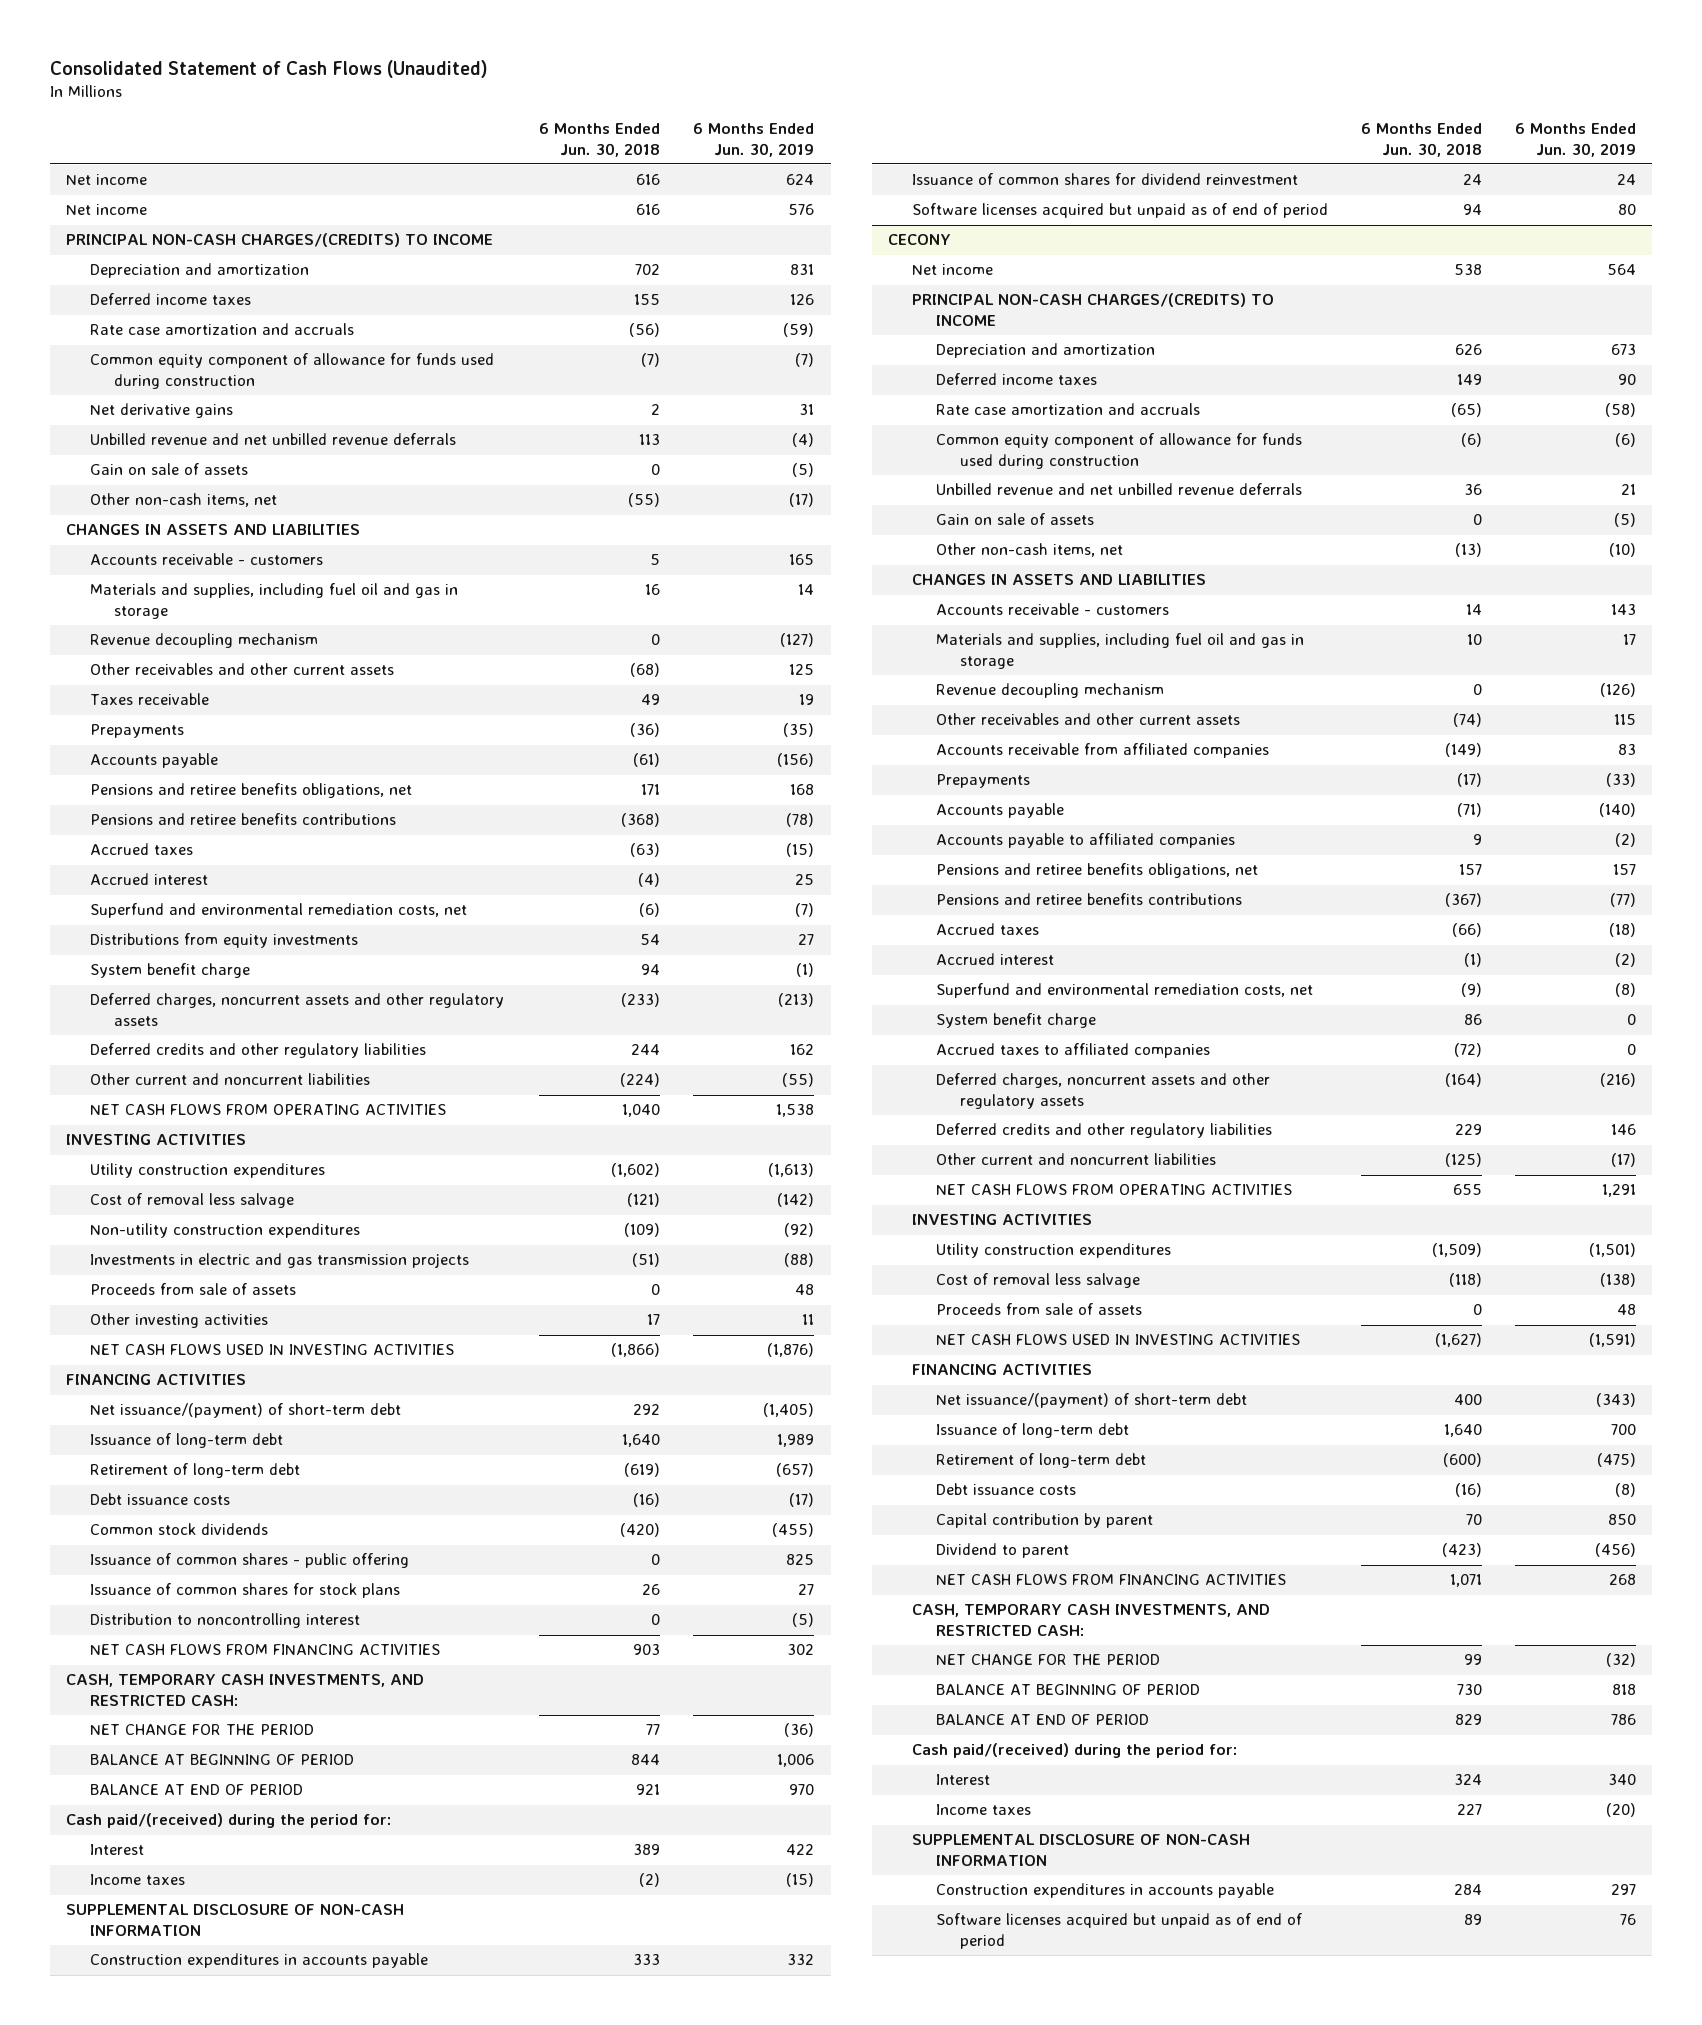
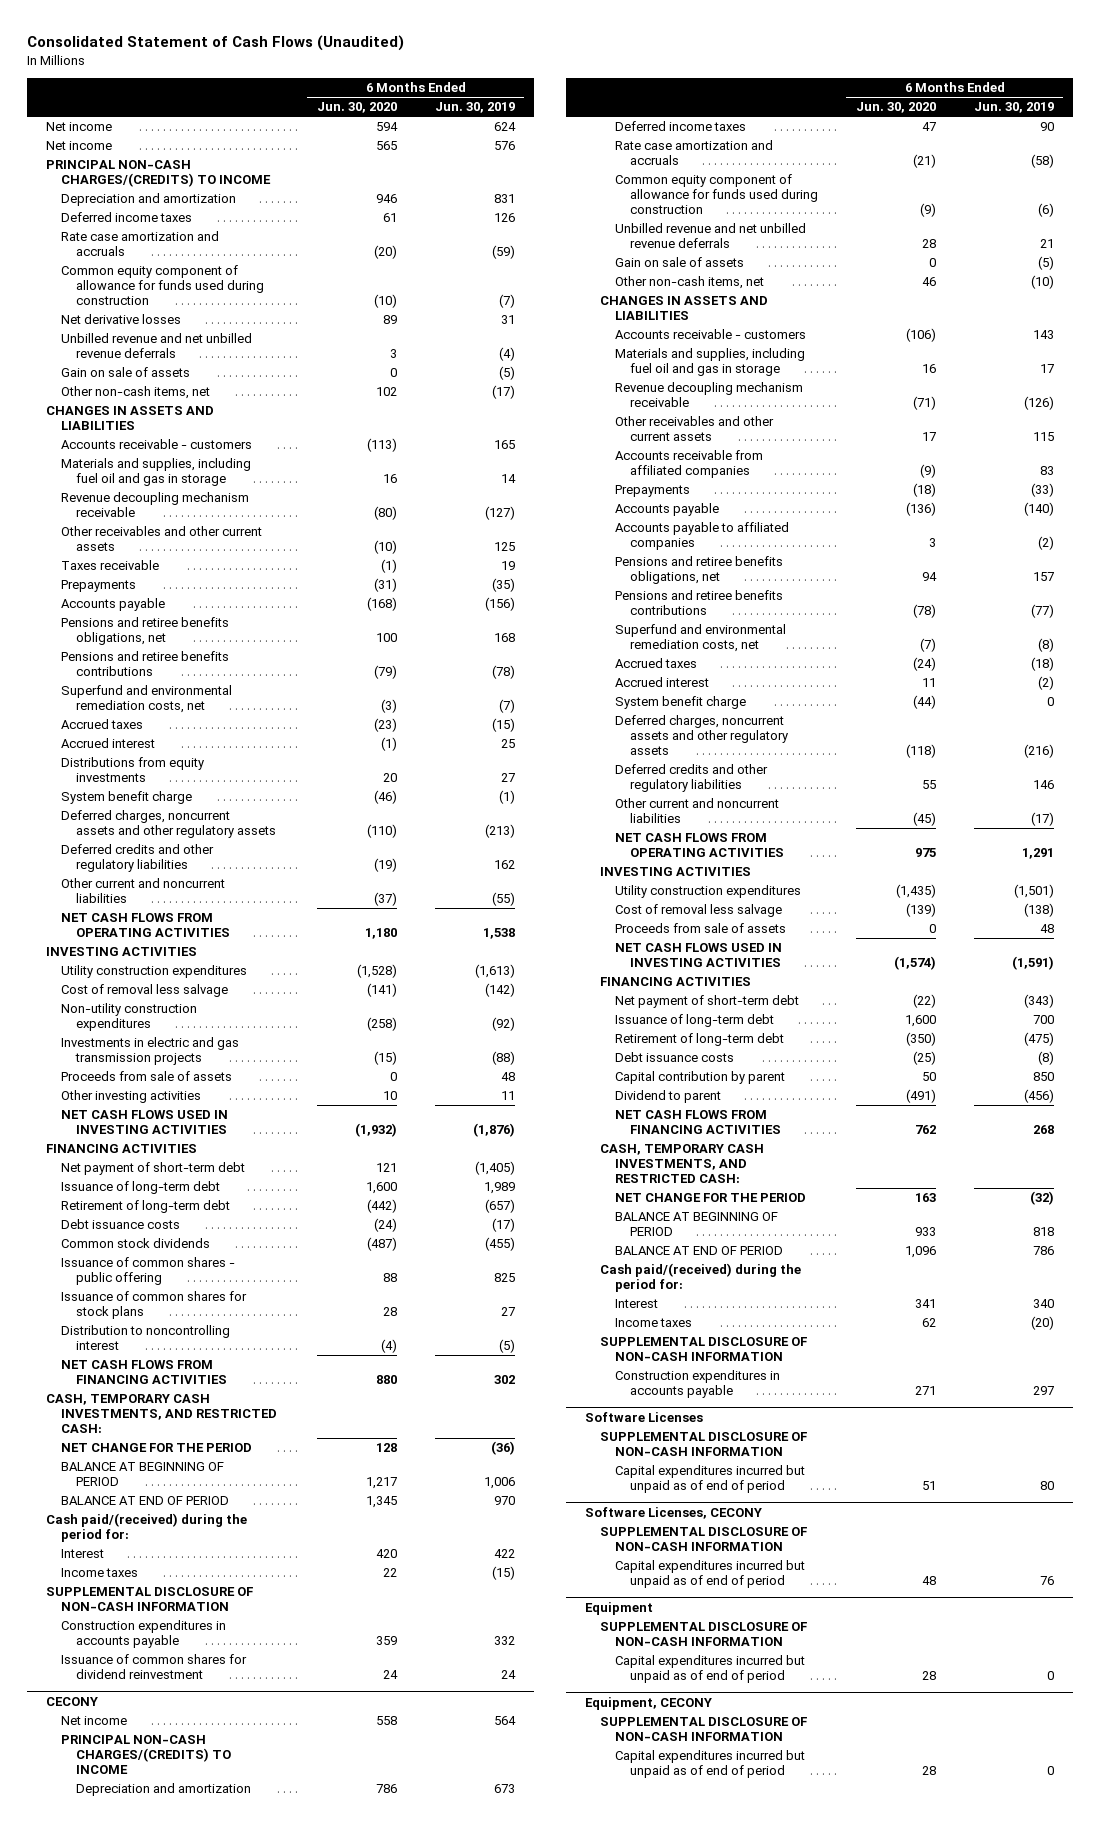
- | 6 Months Ended Jun. 30, 2018 | 6 Months Ended Jun. 30, 2019
+ | 6 Months Ended Jun. 30, 2020 | 6 Months Ended Jun. 30, 2019
- Net derivative gains | 2 | 31
+ Net derivative losses | 89 | 31
- Revenue decoupling mechanism | 0 | (127)
+ Revenue decoupling mechanism receivable | (80) | (127)
moved up: Superfund and environmental remediation costs, net | (3) | (7)
- Net issuance/(payment) of short-term debt | 292 | (1,405)
+ Net payment of short-term debt | 121 | (1,405)
- Software licenses acquired but unpaid as of end of period | 94 | 80
@ CECONY
- Revenue decoupling mechanism | 0 | (126)
+ Revenue decoupling mechanism receivable | (71) | (126)
moved up: Superfund and environmental remediation costs, net | (7) | (8)
- Accrued taxes to affiliated companies | (72) | 0
- Net issuance/(payment) of short-term debt | 400 | (343)
+ Net payment of short-term debt | (22) | (343)
- Software licenses acquired but unpaid as of end of period | 89 | 76
+ Software Licenses
+ SUPPLEMENTAL DISCLOSURE OF NON-CASH INFORMATION
+ Capital expenditures incurred but unpaid as of end of period | 51 | 80
+ Software Licenses, CECONY
+ SUPPLEMENTAL DISCLOSURE OF NON-CASH INFORMATION
+ Capital expenditures incurred but unpaid as of end of period | 48 | 76
+ Equipment
+ SUPPLEMENTAL DISCLOSURE OF NON-CASH INFORMATION
+ Capital expenditures incurred but unpaid as of end of period | 28 | 0
+ Equipment, CECONY
+ SUPPLEMENTAL DISCLOSURE OF NON-CASH INFORMATION
+ Capital expenditures incurred but unpaid as of end of period | 28 | 0

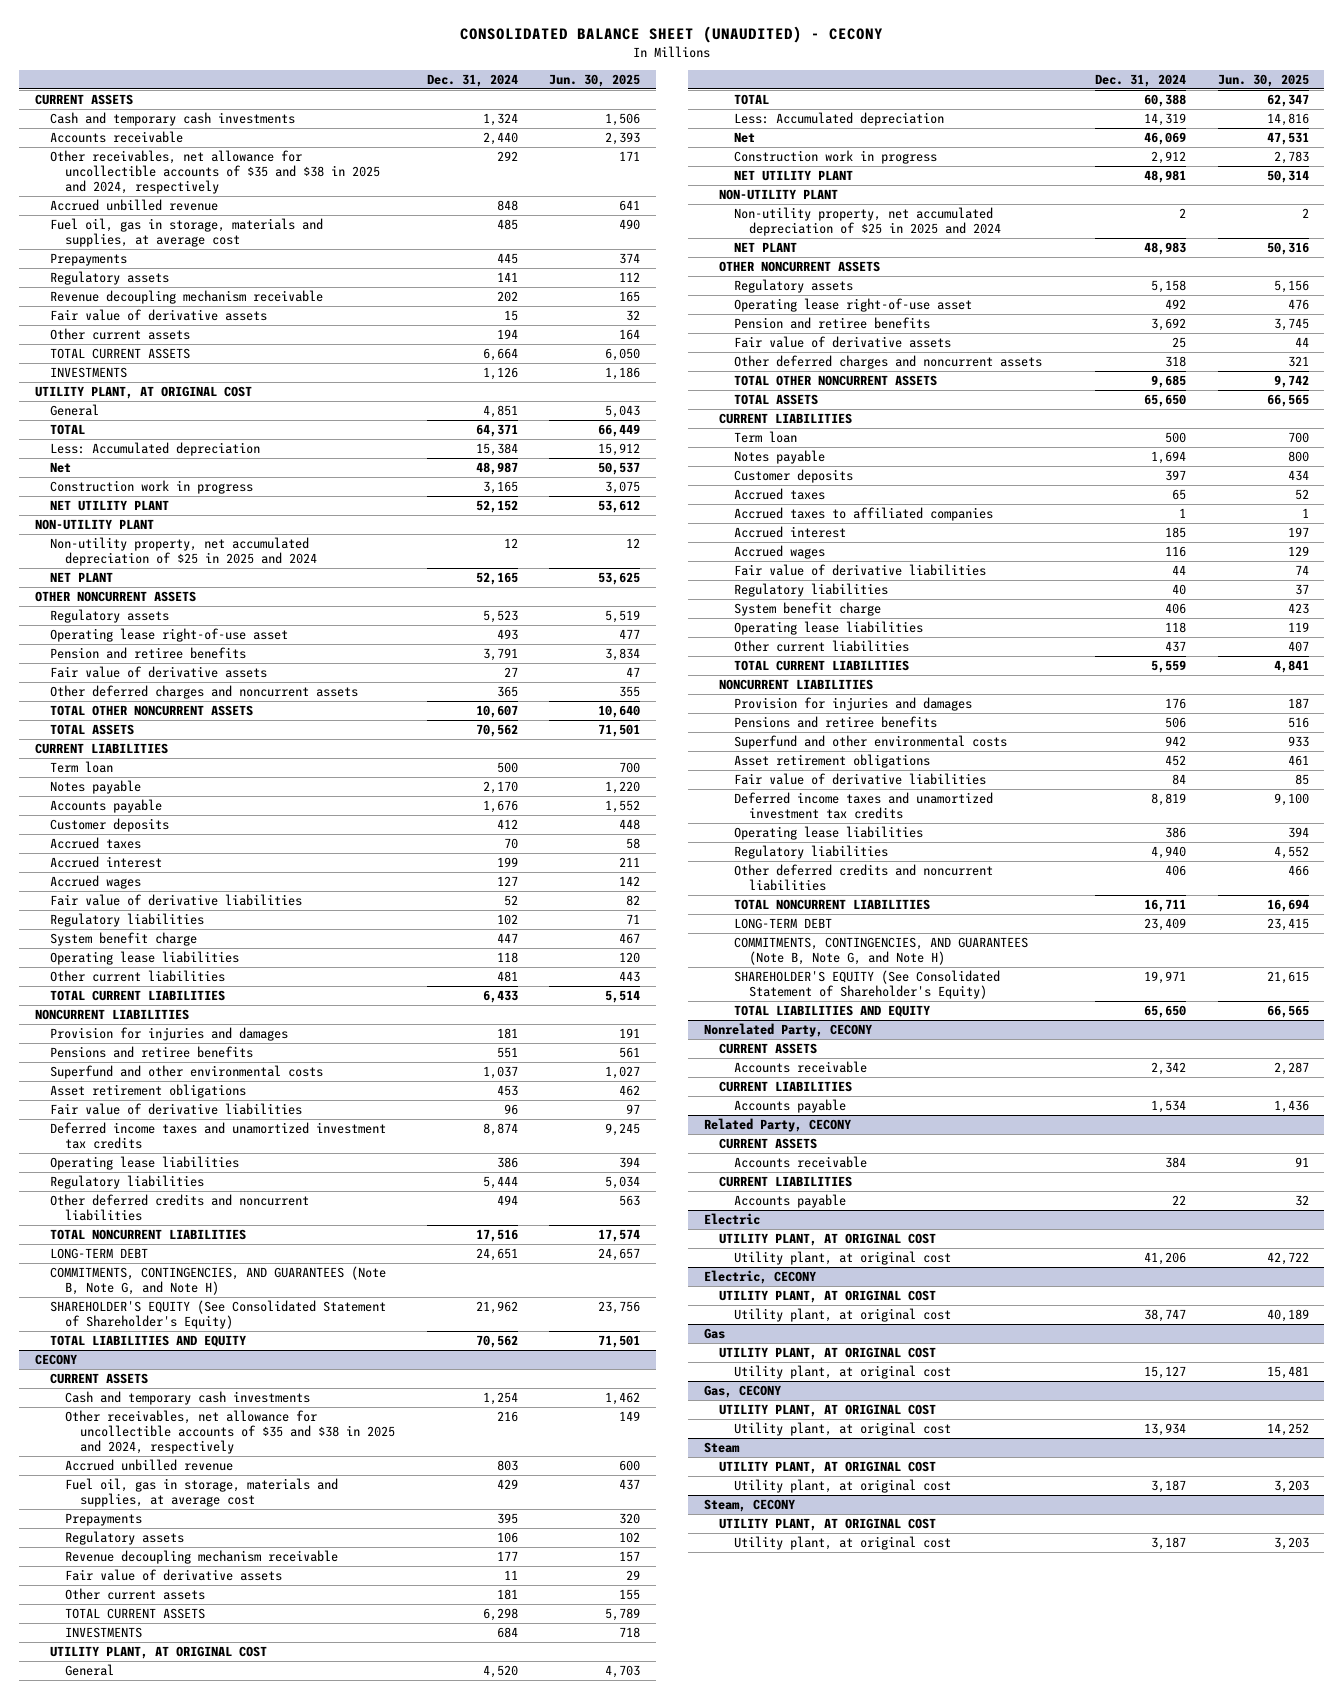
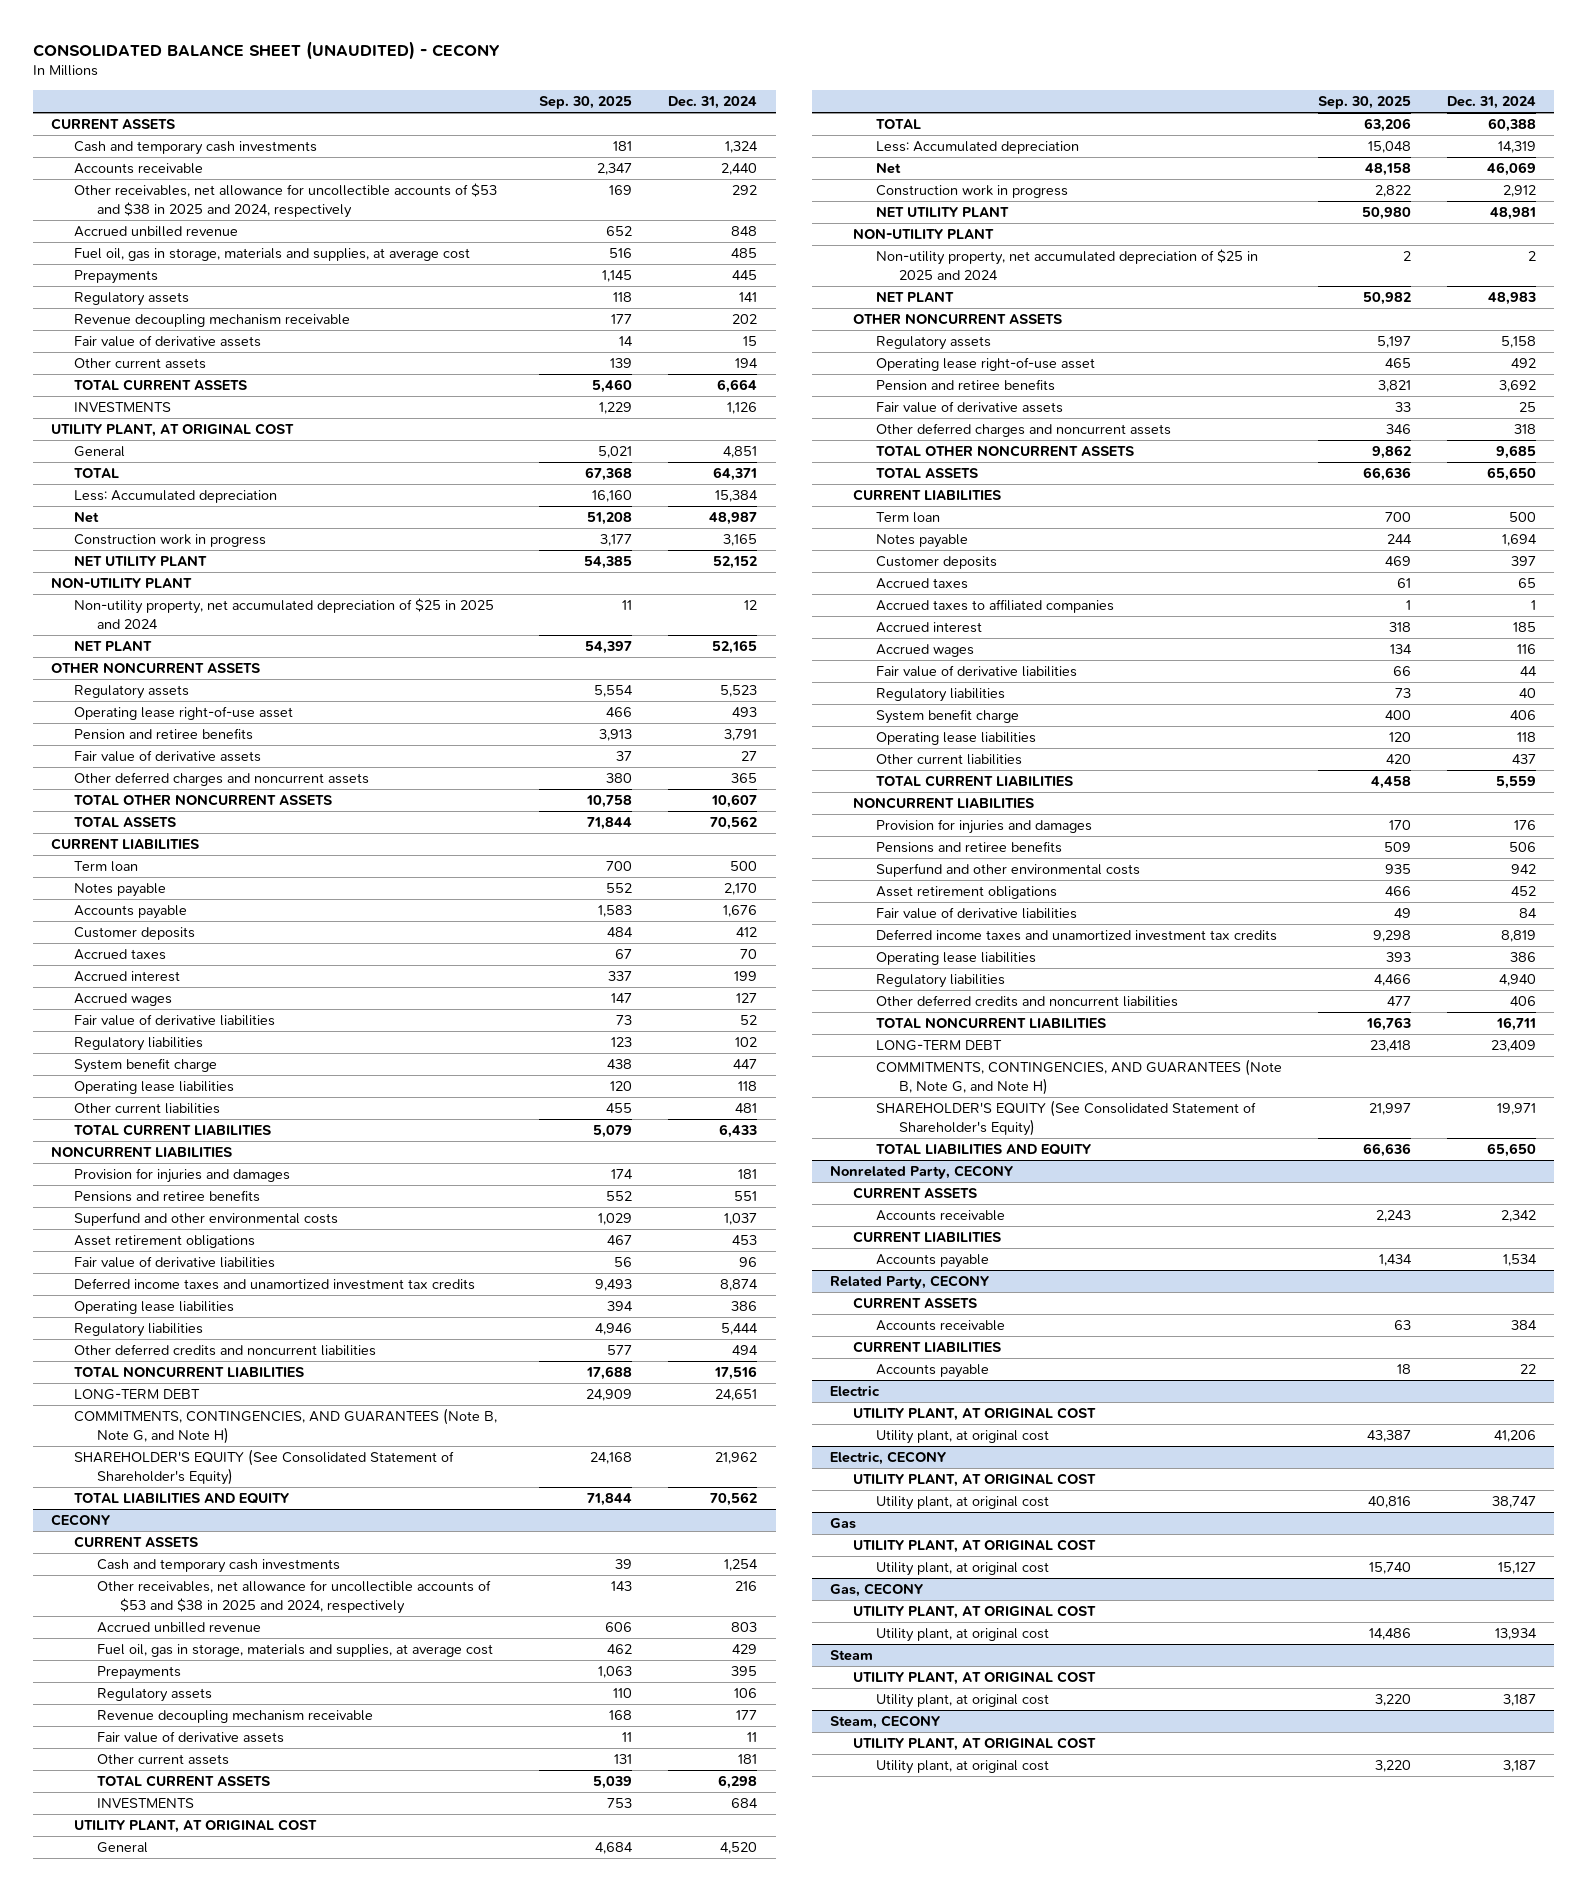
- | Dec. 31, 2024 | Jun. 30, 2025
+ | Sep. 30, 2025 | Dec. 31, 2024
- Other receivables, net allowance for uncollectible accounts of $35 and $38 in 2025 and 2024, respectively | 292 | 171
+ Other receivables, net allowance for uncollectible accounts of $53 and $38 in 2025 and 2024, respectively | 169 | 292
@ CECONY
- Other receivables, net allowance for uncollectible accounts of $35 and $38 in 2025 and 2024, respectively | 216 | 149
+ Other receivables, net allowance for uncollectible accounts of $53 and $38 in 2025 and 2024, respectively | 143 | 216

